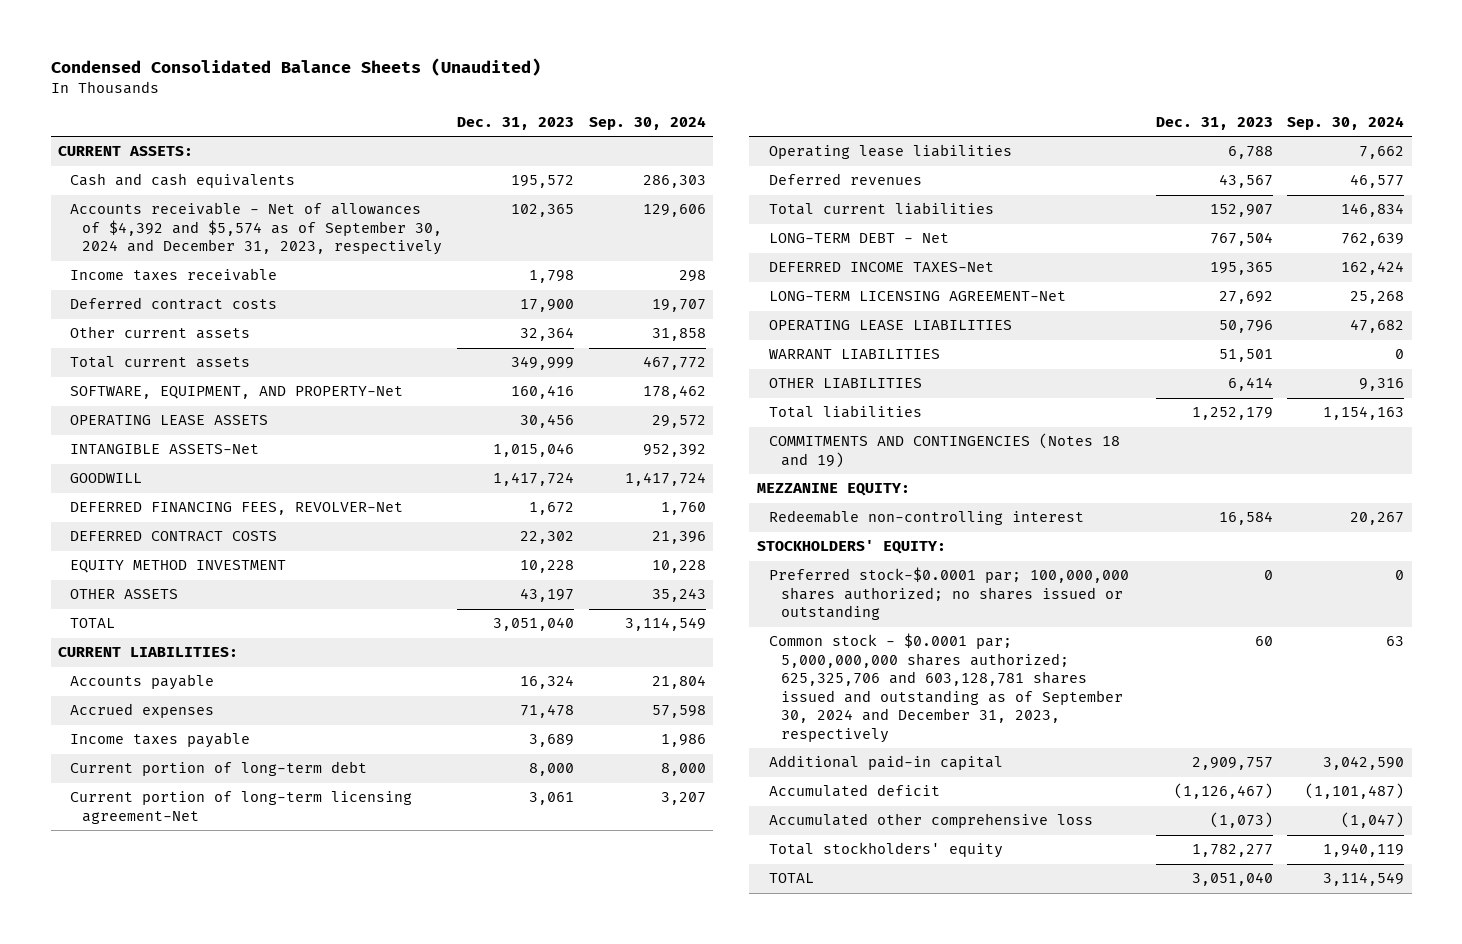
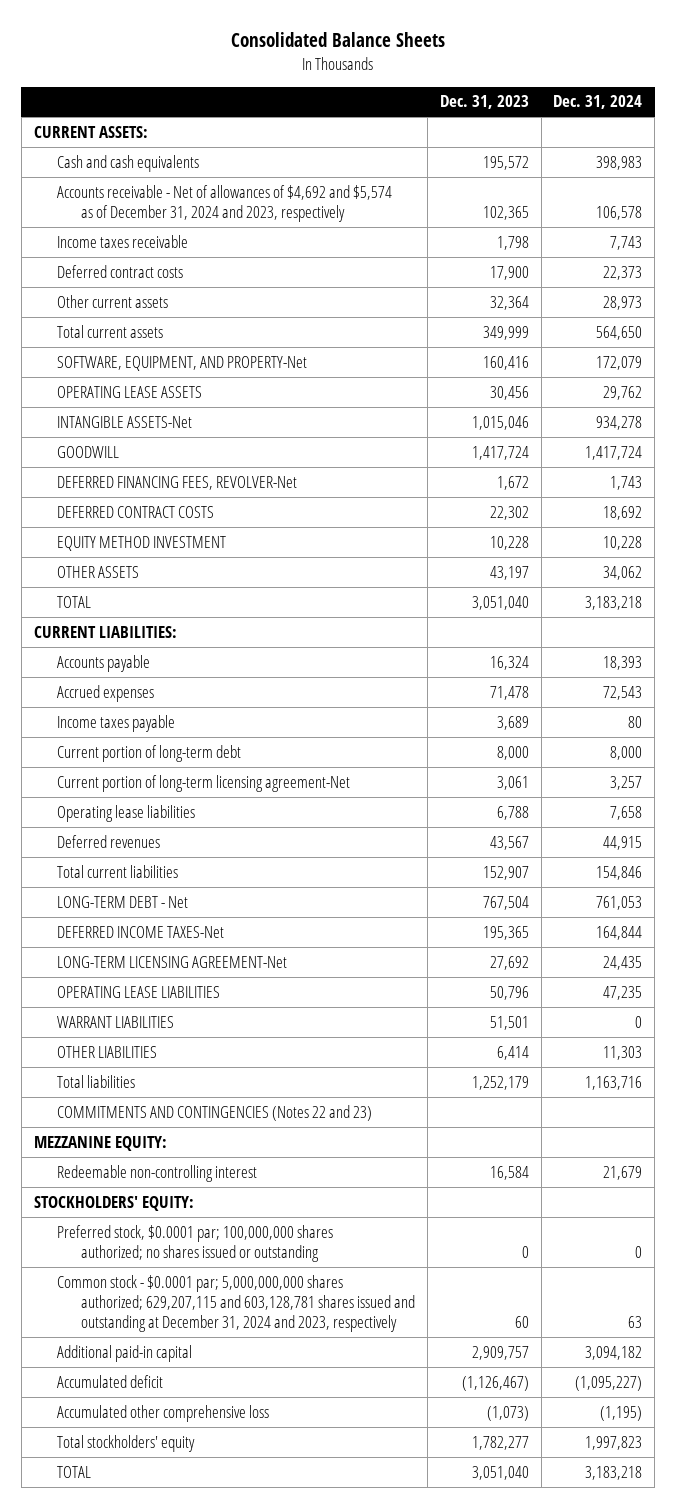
- Condensed Consolidated Balance Sheets (Unaudited)
+ Consolidated Balance Sheets
- | Dec. 31, 2023 | Sep. 30, 2024
+ | Dec. 31, 2023 | Dec. 31, 2024
- Accounts receivable - Net of allowances of $4,392 and $5,574 as of September 30, 2024 and December 31, 2023, respectively | 102,365 | 129,606
+ Accounts receivable - Net of allowances of $4,692 and $5,574 as of December 31, 2024 and 2023, respectively | 102,365 | 106,578
- COMMITMENTS AND CONTINGENCIES (Notes 18 and 19)
+ COMMITMENTS AND CONTINGENCIES (Notes 22 and 23)
- Preferred stock-$0.0001 par; 100,000,000 shares authorized; no shares issued or outstanding | 0 | 0
- Common stock - $0.0001 par; 5,000,000,000 shares authorized; 625,325,706 and 603,128,781 shares issued and outstanding as of September 30, 2024 and December 31, 2023, respectively | 60 | 63
+ Preferred stock, $0.0001 par; 100,000,000 shares authorized; no shares issued or outstanding | 0 | 0
+ Common stock - $0.0001 par; 5,000,000,000 shares authorized; 629,207,115 and 603,128,781 shares issued and outstanding at December 31, 2024 and 2023, respectively | 60 | 63

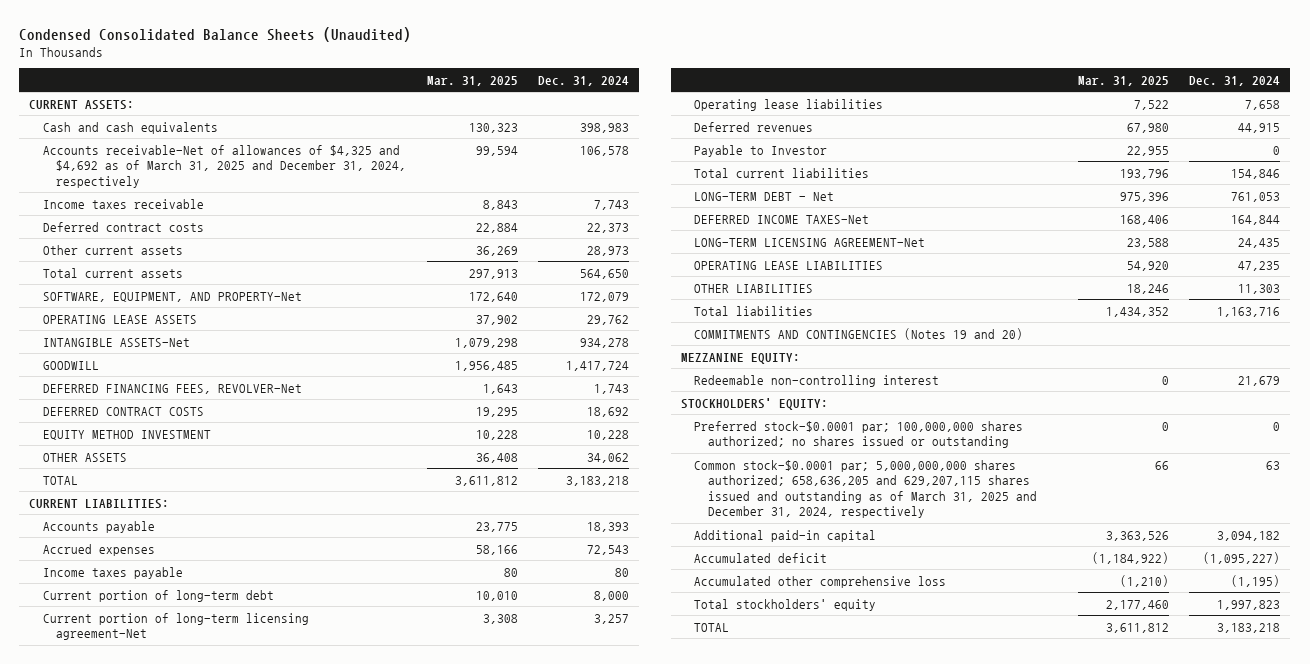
- Consolidated Balance Sheets
+ Condensed Consolidated Balance Sheets (Unaudited)
- | Dec. 31, 2023 | Dec. 31, 2024
+ | Mar. 31, 2025 | Dec. 31, 2024
- Accounts receivable - Net of allowances of $4,692 and $5,574 as of December 31, 2024 and 2023, respectively | 102,365 | 106,578
+ Accounts receivable-Net of allowances of $4,325 and $4,692 as of March 31, 2025 and December 31, 2024, respectively | 99,594 | 106,578
+ Payable to Investor | 22,955 | 0
- WARRANT LIABILITIES | 51,501 | 0
- COMMITMENTS AND CONTINGENCIES (Notes 22 and 23)
+ COMMITMENTS AND CONTINGENCIES (Notes 19 and 20)
- Preferred stock, $0.0001 par; 100,000,000 shares authorized; no shares issued or outstanding | 0 | 0
- Common stock - $0.0001 par; 5,000,000,000 shares authorized; 629,207,115 and 603,128,781 shares issued and outstanding at December 31, 2024 and 2023, respectively | 60 | 63
+ Preferred stock-$0.0001 par; 100,000,000 shares authorized; no shares issued or outstanding | 0 | 0
+ Common stock-$0.0001 par; 5,000,000,000 shares authorized; 658,636,205 and 629,207,115 shares issued and outstanding as of March 31, 2025 and December 31, 2024, respectively | 66 | 63

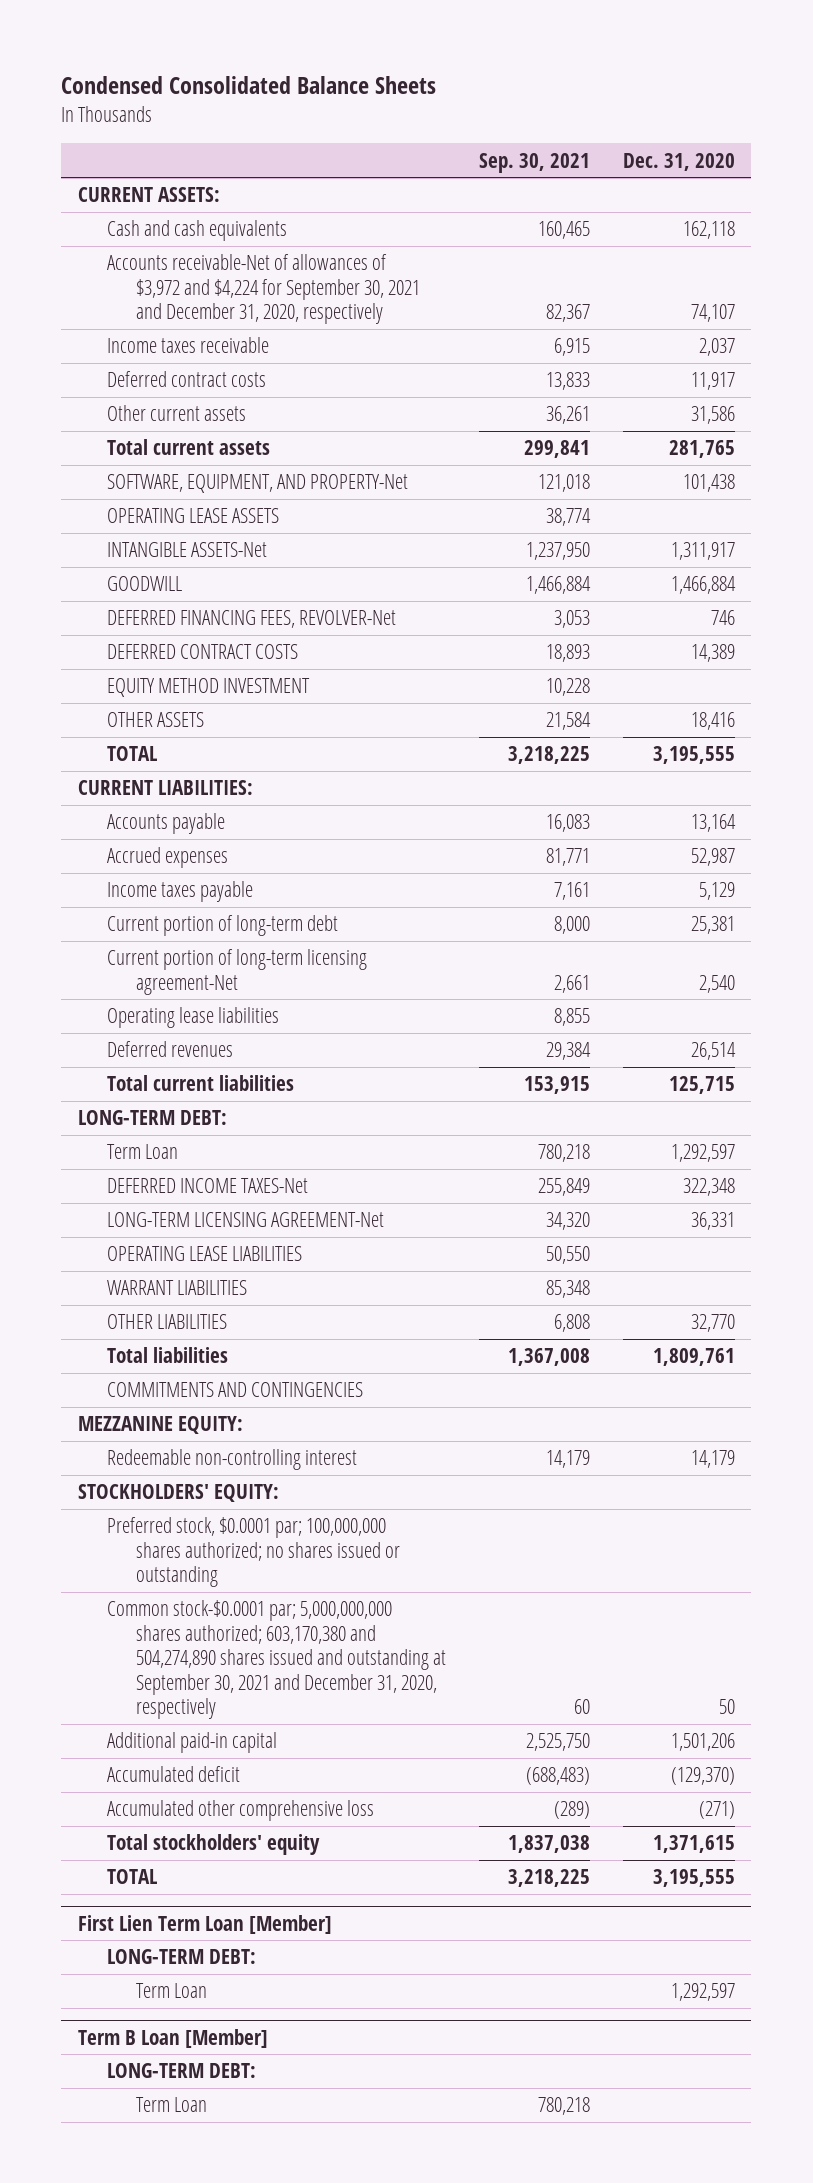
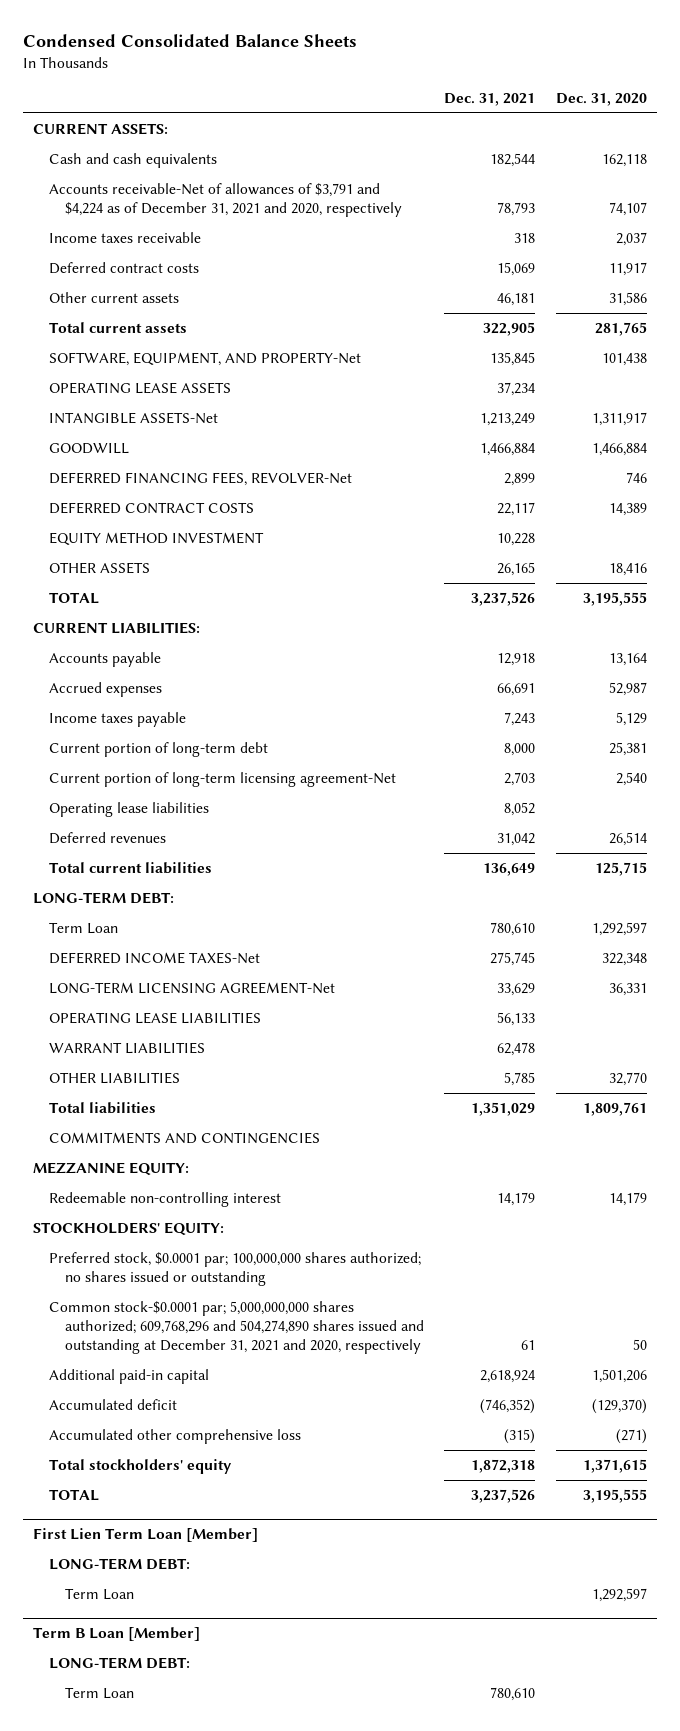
- | Sep. 30, 2021 | Dec. 31, 2020
+ | Dec. 31, 2021 | Dec. 31, 2020
- Accounts receivable-Net of allowances of $3,972 and $4,224 for September 30, 2021 and December 31, 2020, respectively | 82,367 | 74,107
+ Accounts receivable-Net of allowances of $3,791 and $4,224 as of December 31, 2021 and 2020, respectively | 78,793 | 74,107
- Common stock-$0.0001 par; 5,000,000,000 shares authorized; 603,170,380 and 504,274,890 shares issued and outstanding at September 30, 2021 and December 31, 2020, respectively | 60 | 50
+ Common stock-$0.0001 par; 5,000,000,000 shares authorized; 609,768,296 and 504,274,890 shares issued and outstanding at December 31, 2021 and 2020, respectively | 61 | 50

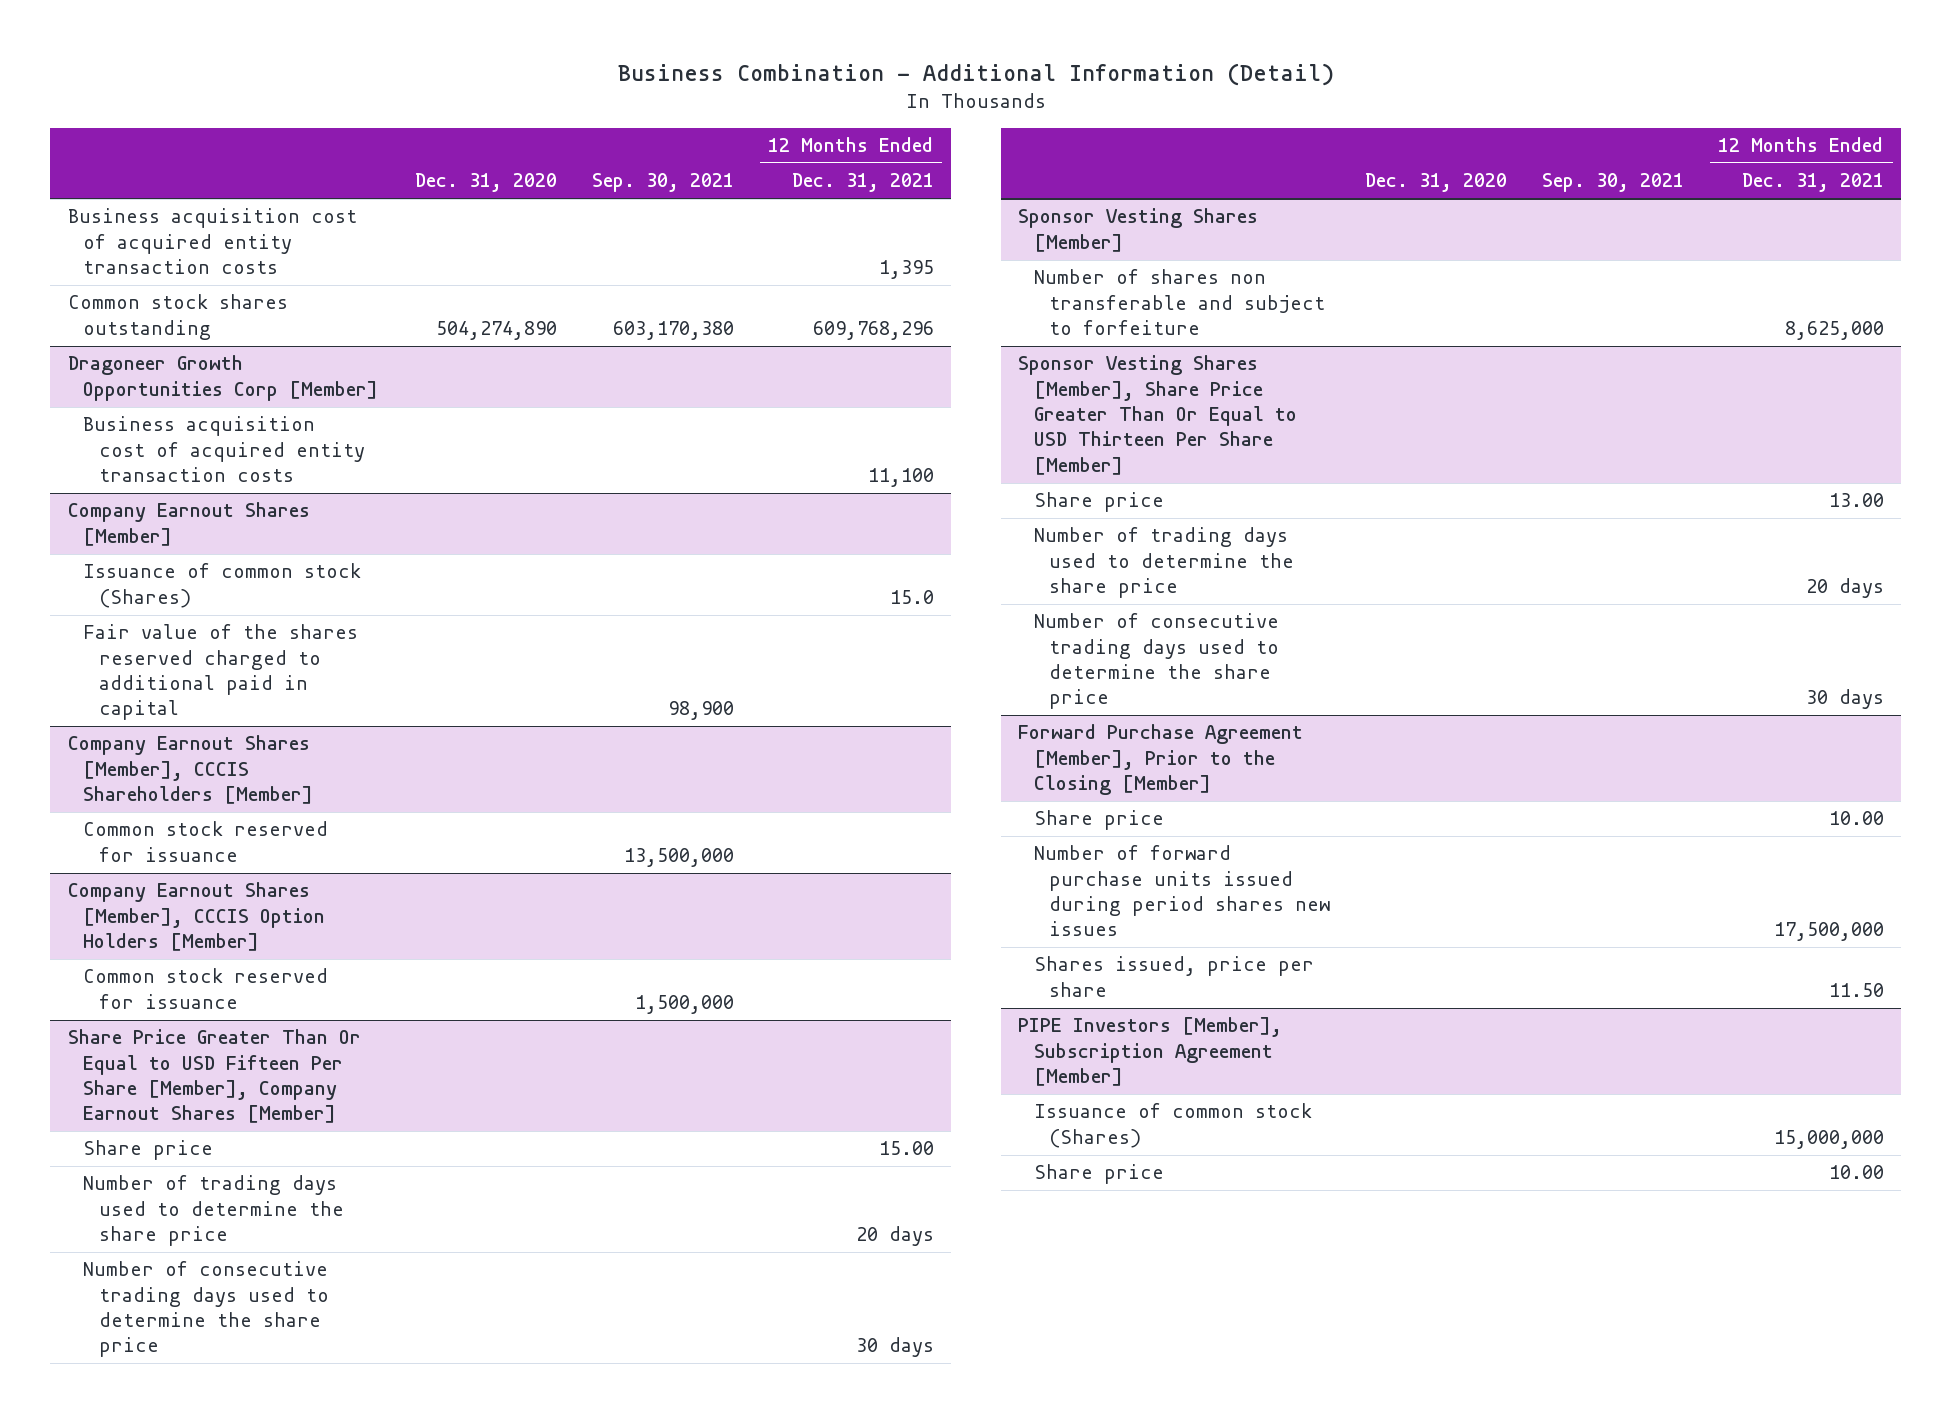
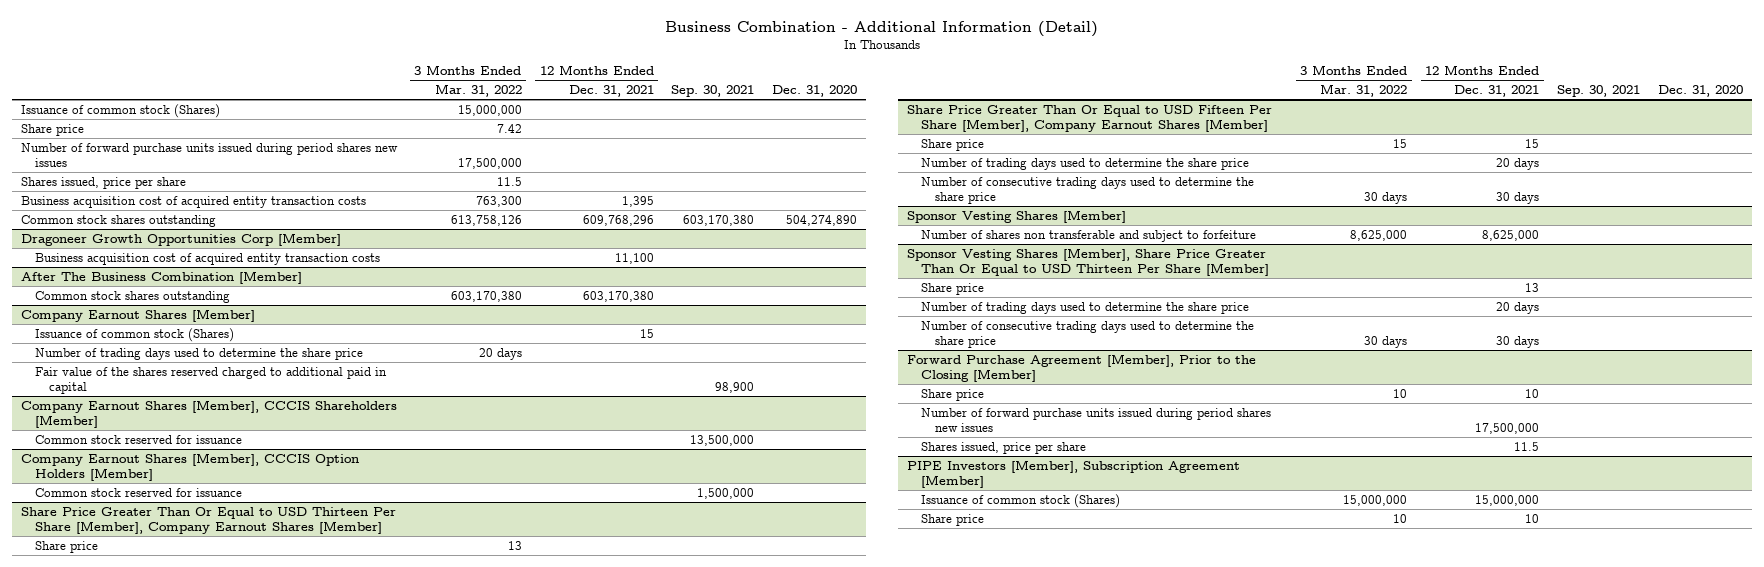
- | Dec. 31, 2020 | Sep. 30, 2021 | 12 Months Ended Dec. 31, 2021
+ | 3 Months Ended Mar. 31, 2022 | 12 Months Ended Dec. 31, 2021 | Sep. 30, 2021 | Dec. 31, 2020
+ Issuance of common stock (Shares) | 15,000,000 | | |
+ Share price | 7.42 | | |
+ Number of forward purchase units issued during period shares new issues | 17,500,000 | | |
+ Shares issued, price per share | 11.5 | | |
+ After The Business Combination [Member]
+ Common stock shares outstanding | 603,170,380 | 603,170,380 | |
@ Company Earnout Shares [Member]
- Issuance of common stock (Shares) | | | 15.0
+ Issuance of common stock (Shares) | | 15 | |
+ Number of trading days used to determine the share price | 20 days | | |
+ Share Price Greater Than Or Equal to USD Thirteen Per Share [Member], Company Earnout Shares [Member]
+ Share price | 13 | | |
@ Share Price Greater Than Or Equal to USD Fifteen Per Share [Member], Company Earnout Shares [Member]
- Share price | | | 15.00
+ Share price | 15 | 15 | |
@ Sponsor Vesting Shares [Member], Share Price Greater Than Or Equal to USD Thirteen Per Share [Member]
- Share price | | | 13.00
+ Share price | | 13 | |
@ Forward Purchase Agreement [Member], Prior to the Closing [Member]
- Share price | | | 10.00
+ Share price | 10 | 10 | |
- Shares issued, price per share | | | 11.50
+ Shares issued, price per share | | 11.5 | |
@ PIPE Investors [Member], Subscription Agreement [Member]
- Share price | | | 10.00
+ Share price | 10 | 10 | |

